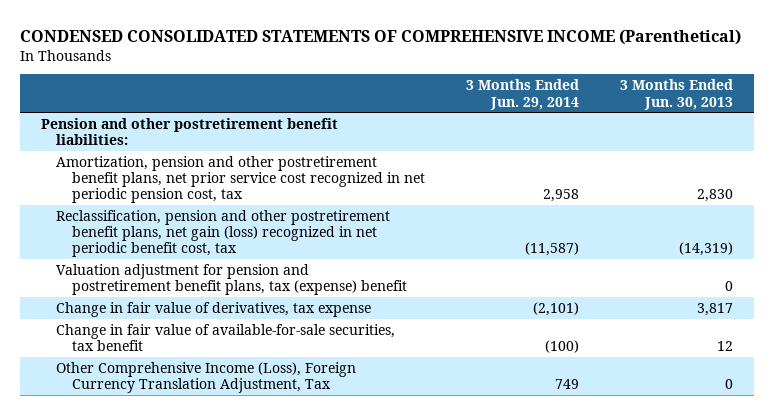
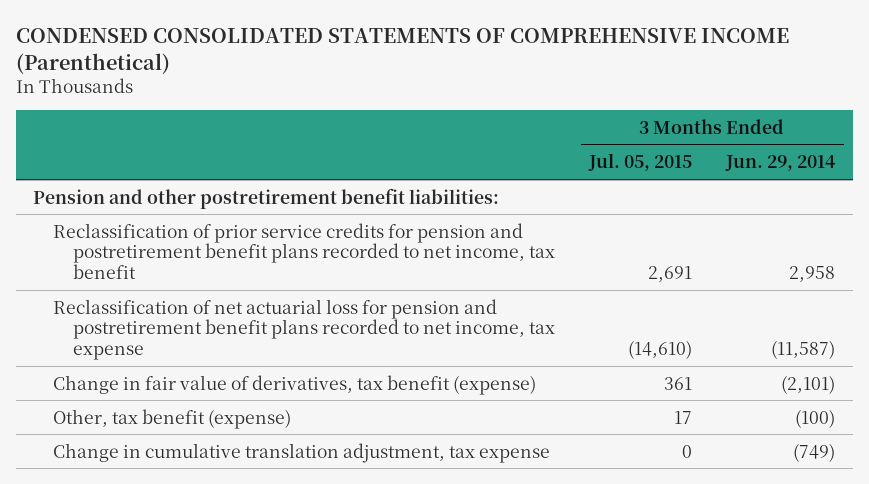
- | 3 Months Ended Jun. 29, 2014 | 3 Months Ended Jun. 30, 2013
+ | 3 Months Ended Jul. 05, 2015 | 3 Months Ended Jun. 29, 2014
- Amortization, pension and other postretirement benefit plans, net prior service cost recognized in net periodic pension cost, tax | 2,958 | 2,830
- Reclassification, pension and other postretirement benefit plans, net gain (loss) recognized in net periodic benefit cost, tax | (11,587) | (14,319)
- Valuation adjustment for pension and postretirement benefit plans, tax (expense) benefit | | 0
- Change in fair value of derivatives, tax expense | (2,101) | 3,817
- Change in fair value of available-for-sale securities, tax benefit | (100) | 12
- Other Comprehensive Income (Loss), Foreign Currency Translation Adjustment, Tax | 749 | 0
+ Reclassification of prior service credits for pension and postretirement benefit plans recorded to net income, tax benefit | 2,691 | 2,958
+ Reclassification of net actuarial loss for pension and postretirement benefit plans recorded to net income, tax expense | (14,610) | (11,587)
+ Change in fair value of derivatives, tax benefit (expense) | 361 | (2,101)
+ Other, tax benefit (expense) | 17 | (100)
+ Change in cumulative translation adjustment, tax expense | 0 | (749)

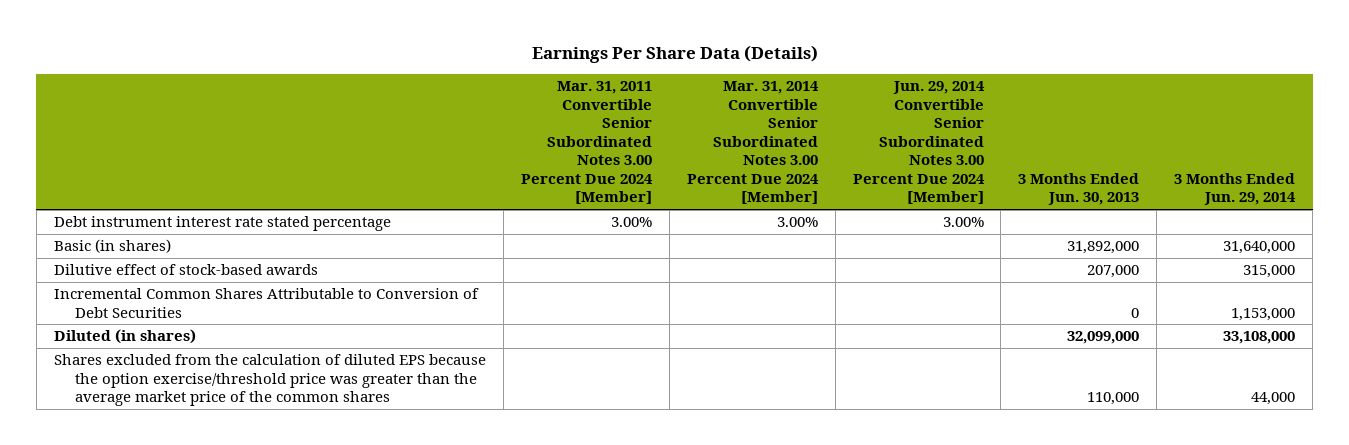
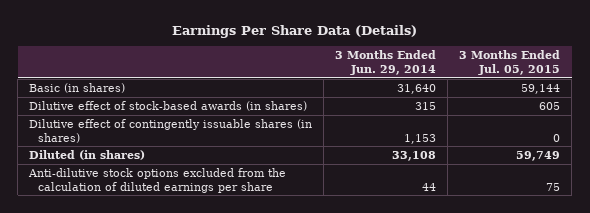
- | Mar. 31, 2011 Convertible Senior Subordinated Notes 3.00 Percent Due 2024 [Member] | Mar. 31, 2014 Convertible Senior Subordinated Notes 3.00 Percent Due 2024 [Member] | Jun. 29, 2014 Convertible Senior Subordinated Notes 3.00 Percent Due 2024 [Member] | 3 Months Ended Jun. 30, 2013 | 3 Months Ended Jun. 29, 2014
+ | 3 Months Ended Jun. 29, 2014 | 3 Months Ended Jul. 05, 2015
- Debt instrument interest rate stated percentage | 3.00% | 3.00% | 3.00% | |
- Basic (in shares) | | | | 31,892,000 | 31,640,000
- Dilutive effect of stock-based awards | | | | 207,000 | 315,000
- Incremental Common Shares Attributable to Conversion of Debt Securities | | | | 0 | 1,153,000
- Diluted (in shares) | | | | 32,099,000 | 33,108,000
- Shares excluded from the calculation of diluted EPS because the option exercise/threshold price was greater than the average market price of the common shares | | | | 110,000 | 44,000
+ Basic (in shares) | 31,640 | 59,144
+ Dilutive effect of stock-based awards (in shares) | 315 | 605
+ Dilutive effect of contingently issuable shares (in shares) | 1,153 | 0
+ Diluted (in shares) | 33,108 | 59,749
+ Anti-dilutive stock options excluded from the calculation of diluted earnings per share | 44 | 75

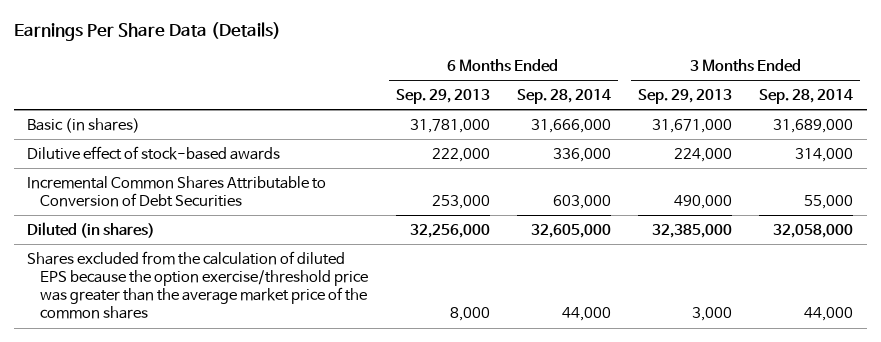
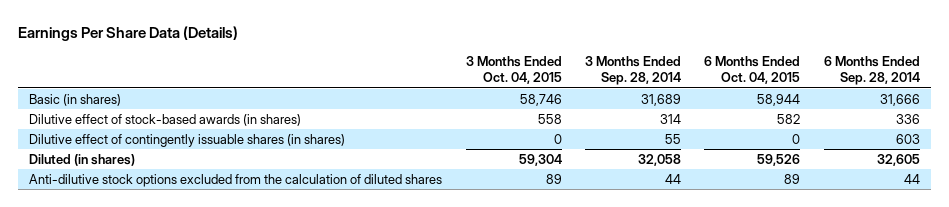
- | 6 Months Ended Sep. 29, 2013 | 6 Months Ended Sep. 28, 2014 | 3 Months Ended Sep. 29, 2013 | 3 Months Ended Sep. 28, 2014
+ | 3 Months Ended Oct. 04, 2015 | 3 Months Ended Sep. 28, 2014 | 6 Months Ended Oct. 04, 2015 | 6 Months Ended Sep. 28, 2014
- Basic (in shares) | 31,781,000 | 31,666,000 | 31,671,000 | 31,689,000
- Dilutive effect of stock-based awards | 222,000 | 336,000 | 224,000 | 314,000
- Incremental Common Shares Attributable to Conversion of Debt Securities | 253,000 | 603,000 | 490,000 | 55,000
- Diluted (in shares) | 32,256,000 | 32,605,000 | 32,385,000 | 32,058,000
- Shares excluded from the calculation of diluted EPS because the option exercise/threshold price was greater than the average market price of the common shares | 8,000 | 44,000 | 3,000 | 44,000
+ Basic (in shares) | 58,746 | 31,689 | 58,944 | 31,666
+ Dilutive effect of stock-based awards (in shares) | 558 | 314 | 582 | 336
+ Dilutive effect of contingently issuable shares (in shares) | 0 | 55 | 0 | 603
+ Diluted (in shares) | 59,304 | 32,058 | 59,526 | 32,605
+ Anti-dilutive stock options excluded from the calculation of diluted shares | 89 | 44 | 89 | 44

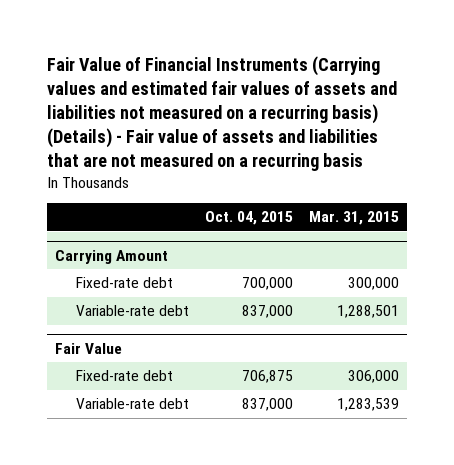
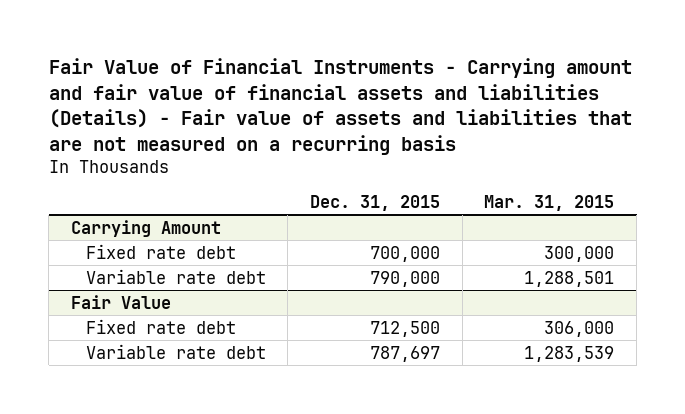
- Fair Value of Financial Instruments (Carrying values and estimated fair values of assets and liabilities not measured on a recurring basis) (Details) - Fair value of assets and liabilities that are not measured on a recurring basis
+ Fair Value of Financial Instruments - Carrying amount and fair value of financial assets and liabilities (Details) - Fair value of assets and liabilities that are not measured on a recurring basis
- | Oct. 04, 2015 | Mar. 31, 2015
+ | Dec. 31, 2015 | Mar. 31, 2015
@ Carrying Amount
- Fixed-rate debt | 700,000 | 300,000
- Variable-rate debt | 837,000 | 1,288,501
+ Fixed rate debt | 700,000 | 300,000
+ Variable rate debt | 790,000 | 1,288,501
@ Fair Value
- Fixed-rate debt | 706,875 | 306,000
- Variable-rate debt | 837,000 | 1,283,539
+ Fixed rate debt | 712,500 | 306,000
+ Variable rate debt | 787,697 | 1,283,539

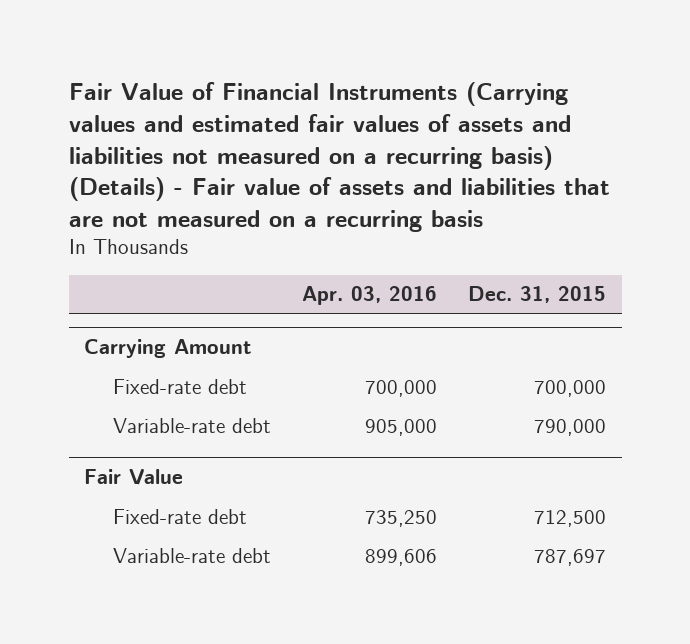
- Fair Value of Financial Instruments - Carrying amount and fair value of financial assets and liabilities (Details) - Fair value of assets and liabilities that are not measured on a recurring basis
+ Fair Value of Financial Instruments (Carrying values and estimated fair values of assets and liabilities not measured on a recurring basis) (Details) - Fair value of assets and liabilities that are not measured on a recurring basis
- | Dec. 31, 2015 | Mar. 31, 2015
+ | Apr. 03, 2016 | Dec. 31, 2015
@ Carrying Amount
- Fixed rate debt | 700,000 | 300,000
- Variable rate debt | 790,000 | 1,288,501
+ Fixed-rate debt | 700,000 | 700,000
+ Variable-rate debt | 905,000 | 790,000
@ Fair Value
- Fixed rate debt | 712,500 | 306,000
- Variable rate debt | 787,697 | 1,283,539
+ Fixed-rate debt | 735,250 | 712,500
+ Variable-rate debt | 899,606 | 787,697

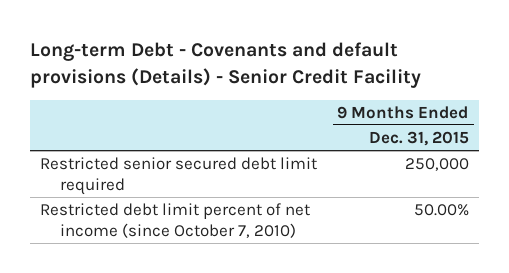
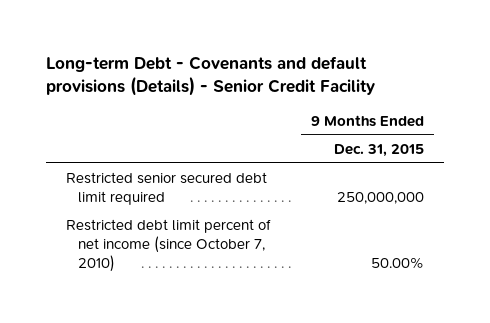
- Restricted senior secured debt limit required | 250,000
+ Restricted senior secured debt limit required | 250,000,000

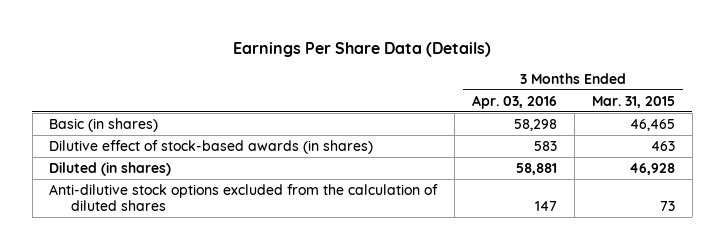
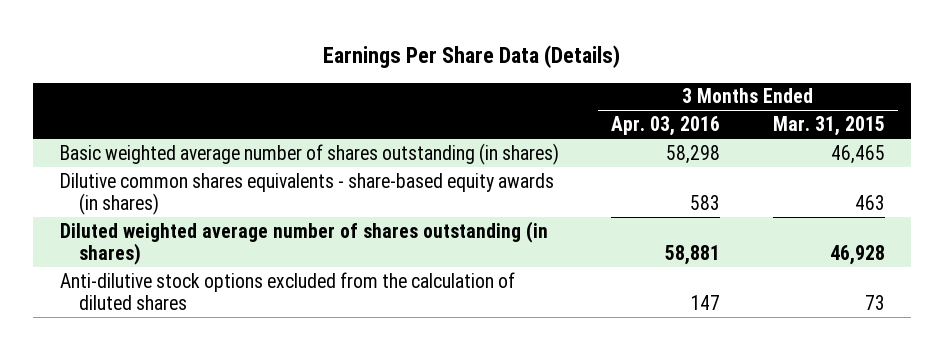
- Basic (in shares) | 58,298 | 46,465
- Dilutive effect of stock-based awards (in shares) | 583 | 463
- Diluted (in shares) | 58,881 | 46,928
+ Basic weighted average number of shares outstanding (in shares) | 58,298 | 46,465
+ Dilutive common shares equivalents - share-based equity awards (in shares) | 583 | 463
+ Diluted weighted average number of shares outstanding (in shares) | 58,881 | 46,928

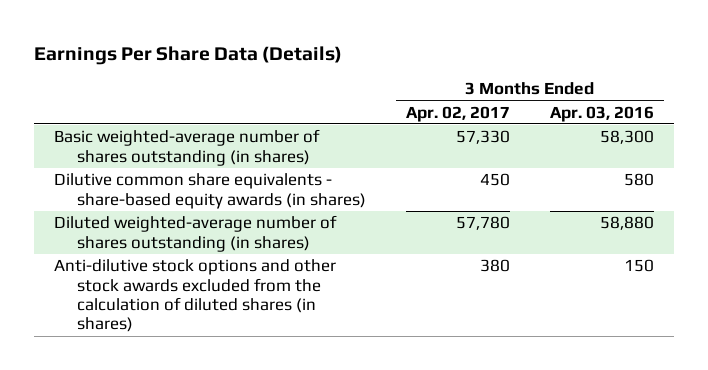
- | 3 Months Ended Apr. 03, 2016 | 3 Months Ended Mar. 31, 2015
+ | 3 Months Ended Apr. 02, 2017 | 3 Months Ended Apr. 03, 2016
- Basic weighted average number of shares outstanding (in shares) | 58,298 | 46,465
- Dilutive common shares equivalents - share-based equity awards (in shares) | 583 | 463
- Diluted weighted average number of shares outstanding (in shares) | 58,881 | 46,928
- Anti-dilutive stock options excluded from the calculation of diluted shares | 147 | 73
+ Basic weighted-average number of shares outstanding (in shares) | 57,330 | 58,300
+ Dilutive common share equivalents - share-based equity awards (in shares) | 450 | 580
+ Diluted weighted-average number of shares outstanding (in shares) | 57,780 | 58,880
+ Anti-dilutive stock options and other stock awards excluded from the calculation of diluted shares (in shares) | 380 | 150

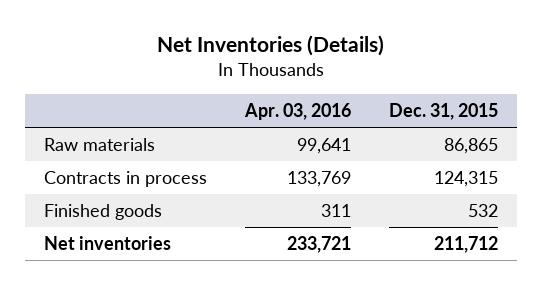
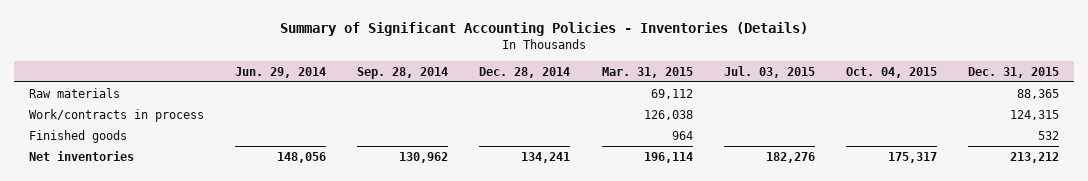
- Net Inventories (Details)
+ Summary of Significant Accounting Policies - Inventories (Details)
- | Apr. 03, 2016 | Dec. 31, 2015
+ | Jun. 29, 2014 | Sep. 28, 2014 | Dec. 28, 2014 | Mar. 31, 2015 | Jul. 03, 2015 | Oct. 04, 2015 | Dec. 31, 2015
- Raw materials | 99,641 | 86,865
- Contracts in process | 133,769 | 124,315
+ Raw materials | | | | 69,112 | | | 88,365
+ Work/contracts in process | | | | 126,038 | | | 124,315
- Net inventories | 233,721 | 211,712
+ Net inventories | 148,056 | 130,962 | 134,241 | 196,114 | 182,276 | 175,317 | 213,212

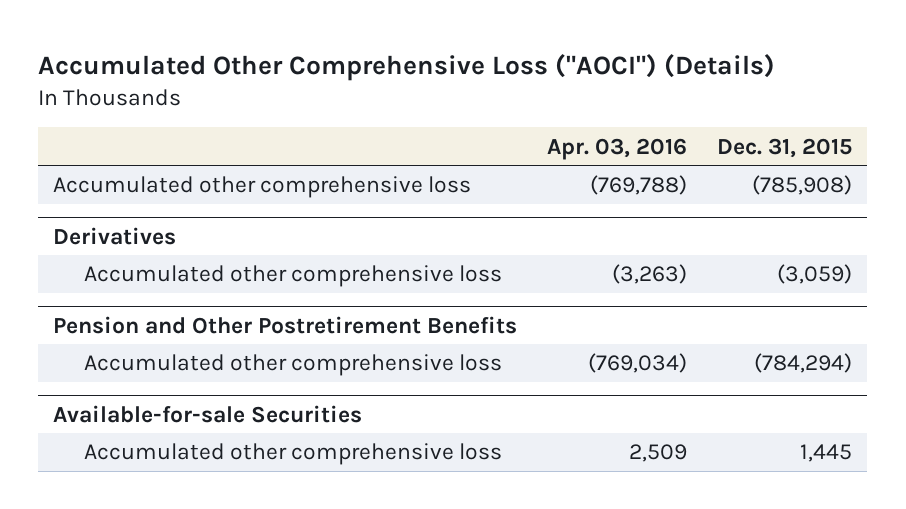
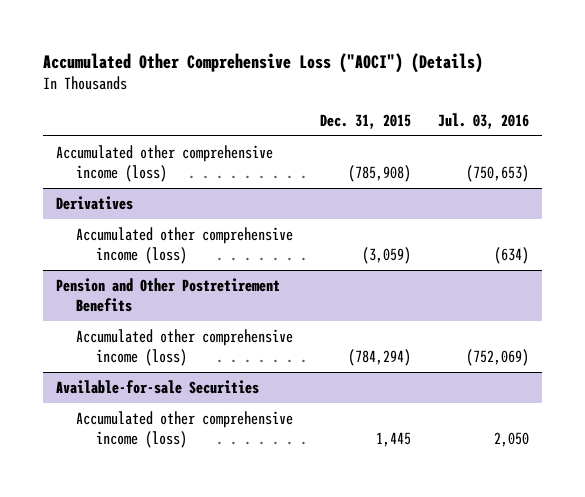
- | Apr. 03, 2016 | Dec. 31, 2015
+ | Dec. 31, 2015 | Jul. 03, 2016
- Accumulated other comprehensive loss | (769,788) | (785,908)
+ Accumulated other comprehensive income (loss) | (785,908) | (750,653)
@ Derivatives
- Accumulated other comprehensive loss | (3,263) | (3,059)
+ Accumulated other comprehensive income (loss) | (3,059) | (634)
@ Pension and Other Postretirement Benefits
- Accumulated other comprehensive loss | (769,034) | (784,294)
+ Accumulated other comprehensive income (loss) | (784,294) | (752,069)
@ Available-for-sale Securities
- Accumulated other comprehensive loss | 2,509 | 1,445
+ Accumulated other comprehensive income (loss) | 1,445 | 2,050

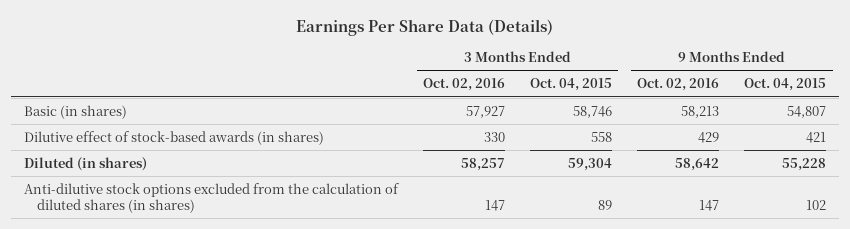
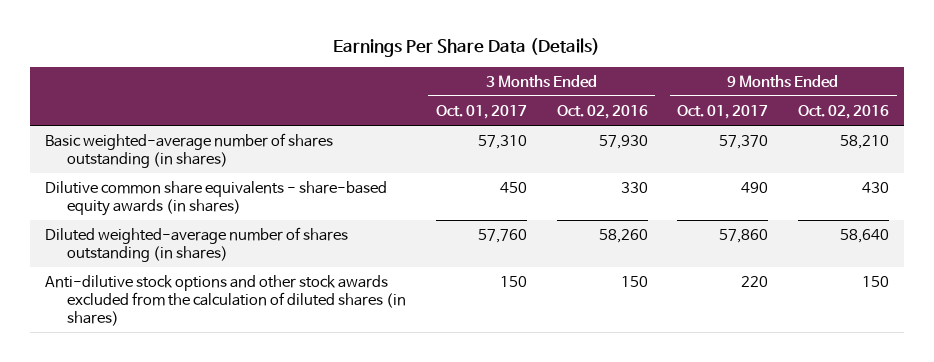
- | 3 Months Ended Oct. 02, 2016 | 3 Months Ended Oct. 04, 2015 | 9 Months Ended Oct. 02, 2016 | 9 Months Ended Oct. 04, 2015
+ | 3 Months Ended Oct. 01, 2017 | 3 Months Ended Oct. 02, 2016 | 9 Months Ended Oct. 01, 2017 | 9 Months Ended Oct. 02, 2016
- Basic (in shares) | 57,927 | 58,746 | 58,213 | 54,807
- Dilutive effect of stock-based awards (in shares) | 330 | 558 | 429 | 421
- Diluted (in shares) | 58,257 | 59,304 | 58,642 | 55,228
- Anti-dilutive stock options excluded from the calculation of diluted shares (in shares) | 147 | 89 | 147 | 102
+ Basic weighted-average number of shares outstanding (in shares) | 57,310 | 57,930 | 57,370 | 58,210
+ Dilutive common share equivalents - share-based equity awards (in shares) | 450 | 330 | 490 | 430
+ Diluted weighted-average number of shares outstanding (in shares) | 57,760 | 58,260 | 57,860 | 58,640
+ Anti-dilutive stock options and other stock awards excluded from the calculation of diluted shares (in shares) | 150 | 150 | 220 | 150

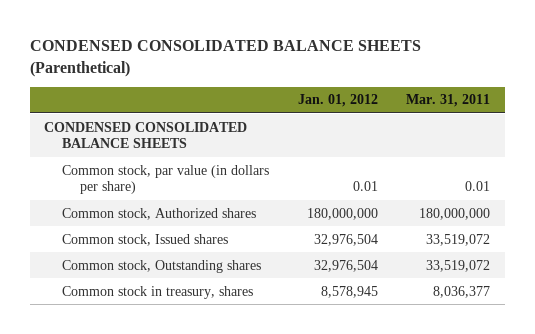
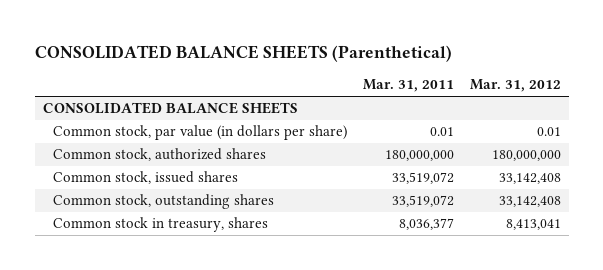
- CONDENSED CONSOLIDATED BALANCE SHEETS (Parenthetical)
+ CONSOLIDATED BALANCE SHEETS (Parenthetical)
- | Jan. 01, 2012 | Mar. 31, 2011
+ | Mar. 31, 2011 | Mar. 31, 2012
- CONDENSED CONSOLIDATED BALANCE SHEETS
+ CONSOLIDATED BALANCE SHEETS
- Common stock, Authorized shares | 180,000,000 | 180,000,000
- Common stock, Issued shares | 32,976,504 | 33,519,072
- Common stock, Outstanding shares | 32,976,504 | 33,519,072
+ Common stock, authorized shares | 180,000,000 | 180,000,000
+ Common stock, issued shares | 33,519,072 | 33,142,408
+ Common stock, outstanding shares | 33,519,072 | 33,142,408

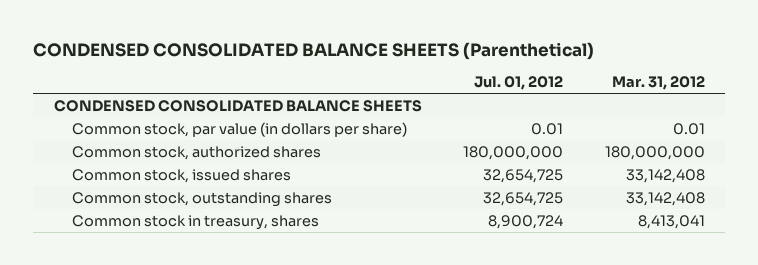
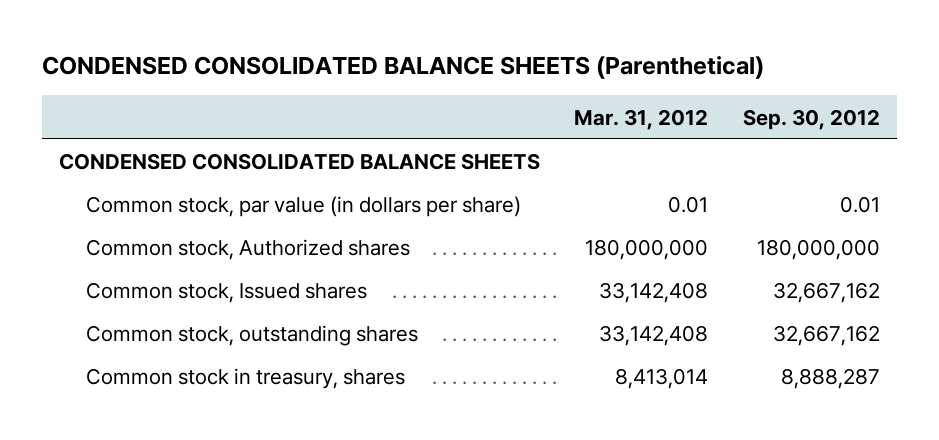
- | Jul. 01, 2012 | Mar. 31, 2012
+ | Mar. 31, 2012 | Sep. 30, 2012
- Common stock, authorized shares | 180,000,000 | 180,000,000
- Common stock, issued shares | 32,654,725 | 33,142,408
+ Common stock, Authorized shares | 180,000,000 | 180,000,000
+ Common stock, Issued shares | 33,142,408 | 32,667,162
- Common stock in treasury, shares | 8,900,724 | 8,413,041
+ Common stock in treasury, shares | 8,413,014 | 8,888,287

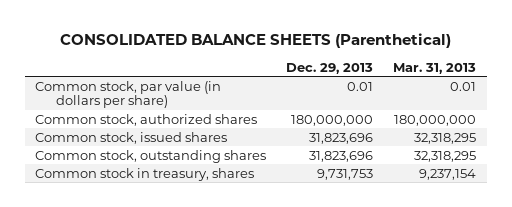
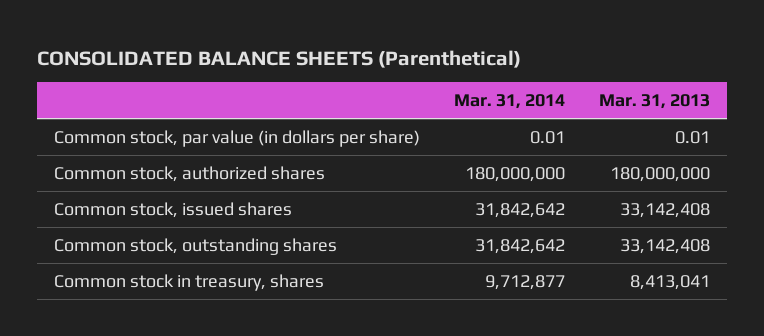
- | Dec. 29, 2013 | Mar. 31, 2013
+ | Mar. 31, 2014 | Mar. 31, 2013
- Common stock, issued shares | 31,823,696 | 32,318,295
- Common stock, outstanding shares | 31,823,696 | 32,318,295
- Common stock in treasury, shares | 9,731,753 | 9,237,154
+ Common stock, issued shares | 31,842,642 | 33,142,408
+ Common stock, outstanding shares | 31,842,642 | 33,142,408
+ Common stock in treasury, shares | 9,712,877 | 8,413,041

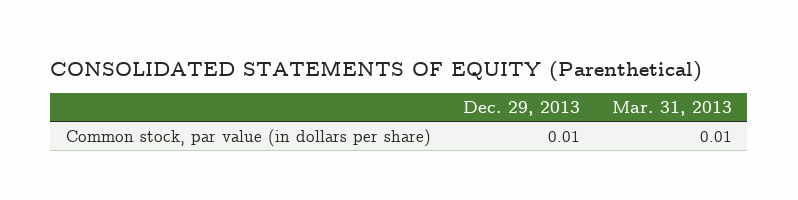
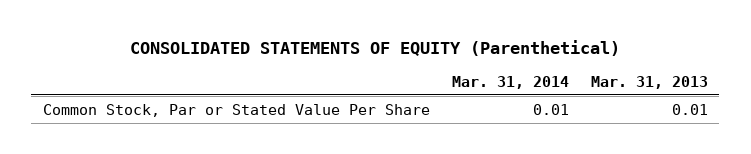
- | Dec. 29, 2013 | Mar. 31, 2013
+ | Mar. 31, 2014 | Mar. 31, 2013
- Common stock, par value (in dollars per share) | 0.01 | 0.01
+ Common Stock, Par or Stated Value Per Share | 0.01 | 0.01

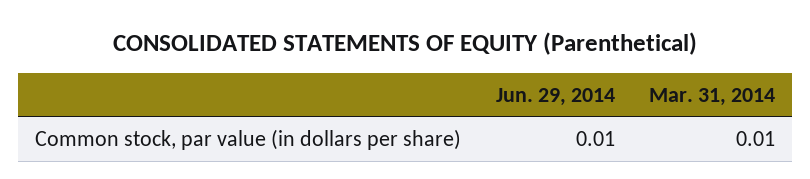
- | Mar. 31, 2014 | Mar. 31, 2013
+ | Jun. 29, 2014 | Mar. 31, 2014
- Common Stock, Par or Stated Value Per Share | 0.01 | 0.01
+ Common stock, par value (in dollars per share) | 0.01 | 0.01

